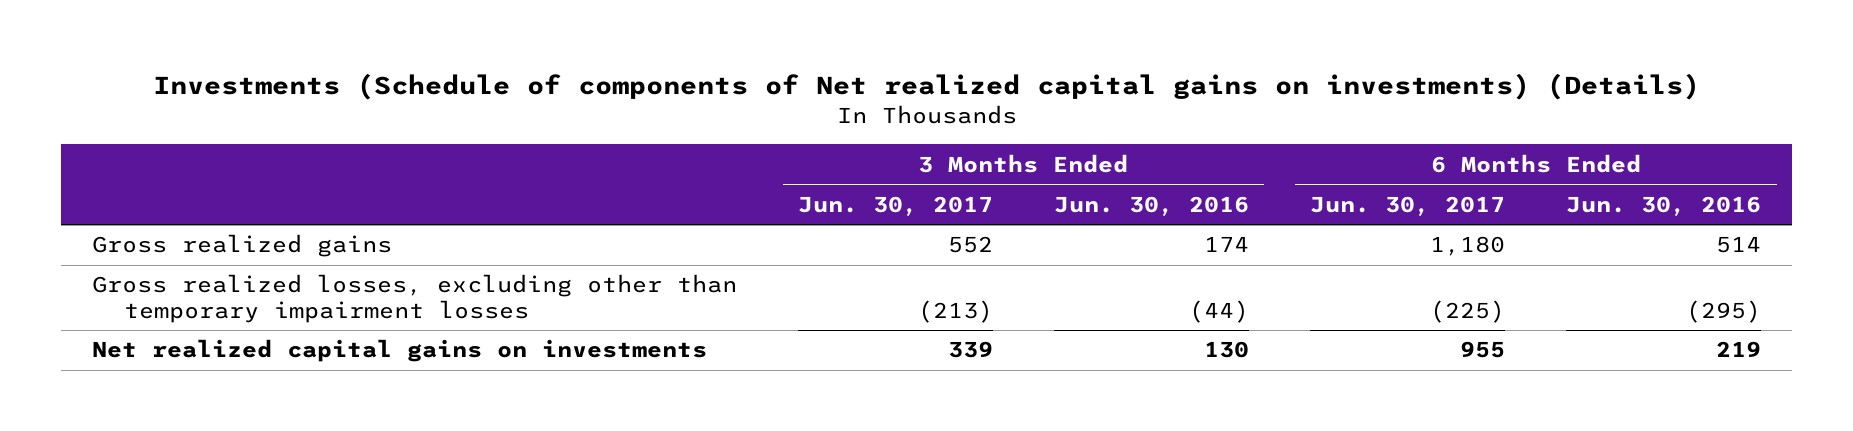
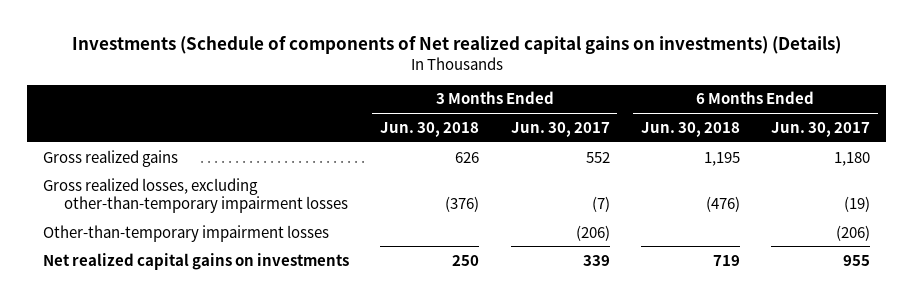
- | 3 Months Ended Jun. 30, 2017 | 3 Months Ended Jun. 30, 2016 | 6 Months Ended Jun. 30, 2017 | 6 Months Ended Jun. 30, 2016
+ | 3 Months Ended Jun. 30, 2018 | 3 Months Ended Jun. 30, 2017 | 6 Months Ended Jun. 30, 2018 | 6 Months Ended Jun. 30, 2017
- Gross realized losses, excluding other than temporary impairment losses | (213) | (44) | (225) | (295)
+ Gross realized losses, excluding other-than-temporary impairment losses | (376) | (7) | (476) | (19)
+ Other-than-temporary impairment losses | | (206) | | (206)

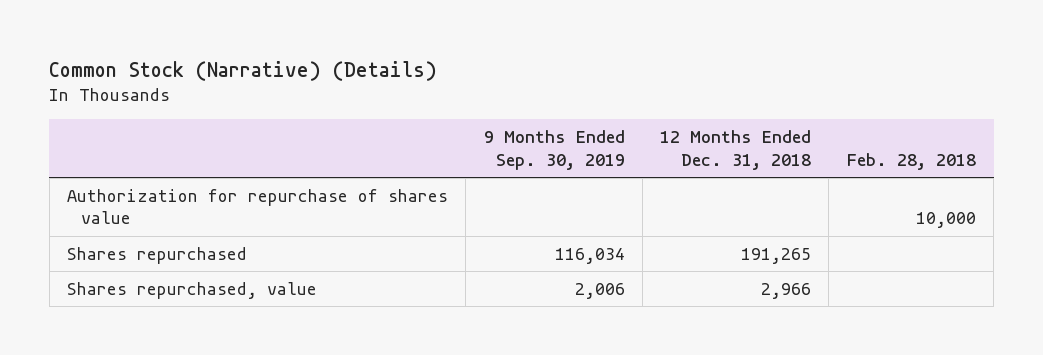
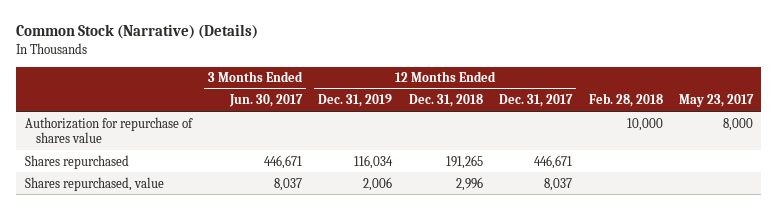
- | 9 Months Ended Sep. 30, 2019 | 12 Months Ended Dec. 31, 2018 | Feb. 28, 2018
+ | 3 Months Ended Jun. 30, 2017 | 12 Months Ended Dec. 31, 2019 | 12 Months Ended Dec. 31, 2018 | 12 Months Ended Dec. 31, 2017 | Feb. 28, 2018 | May 23, 2017
- Shares repurchased, value | 2,006 | 2,966 |
+ Shares repurchased, value | 8,037 | 2,006 | 2,996 | 8,037 | |

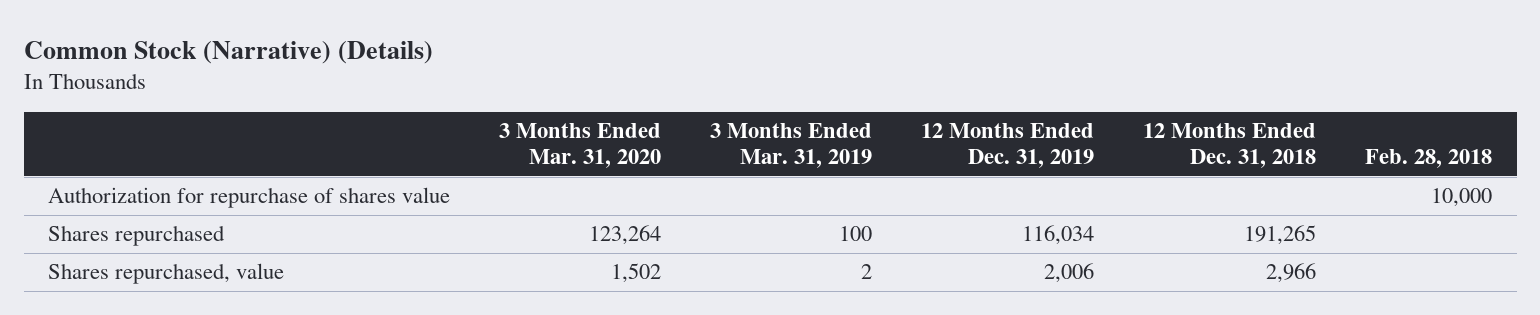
- | 3 Months Ended Jun. 30, 2017 | 12 Months Ended Dec. 31, 2019 | 12 Months Ended Dec. 31, 2018 | 12 Months Ended Dec. 31, 2017 | Feb. 28, 2018 | May 23, 2017
+ | 3 Months Ended Mar. 31, 2020 | 3 Months Ended Mar. 31, 2019 | 12 Months Ended Dec. 31, 2019 | 12 Months Ended Dec. 31, 2018 | Feb. 28, 2018
- Shares repurchased, value | 8,037 | 2,006 | 2,996 | 8,037 | |
+ Shares repurchased, value | 1,502 | 2 | 2,006 | 2,966 |

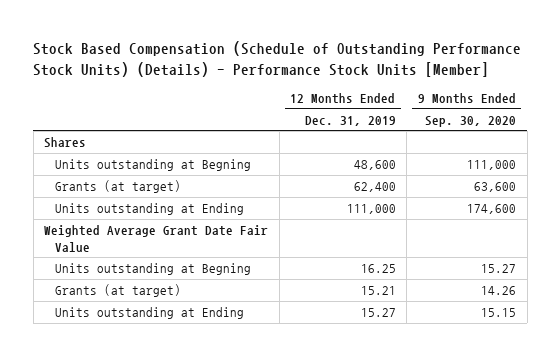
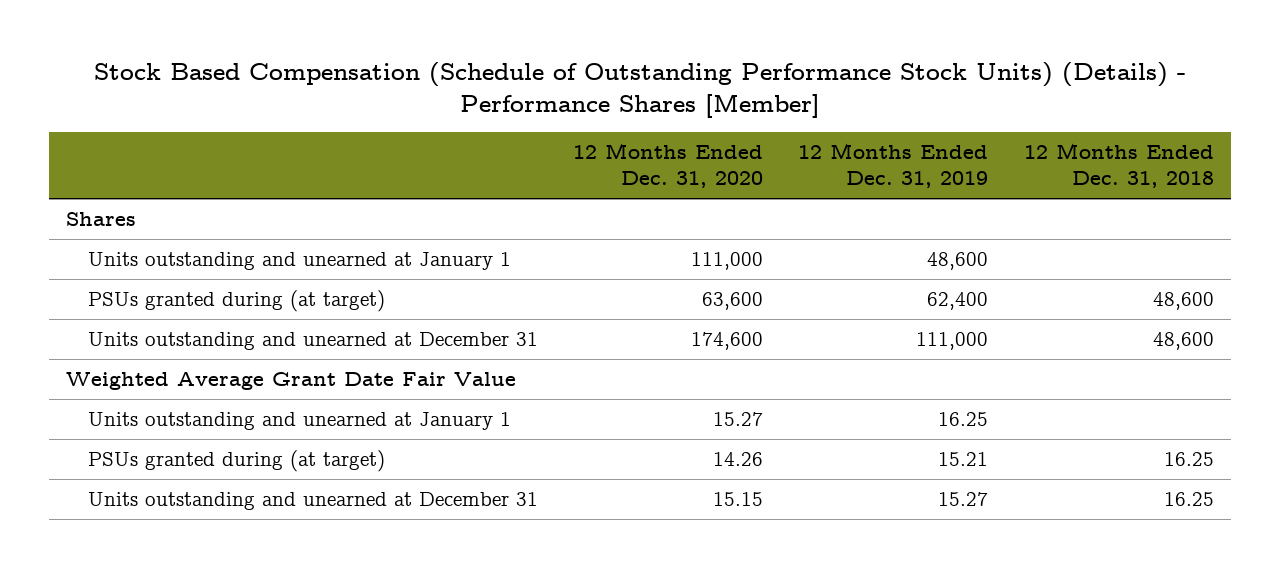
- Stock Based Compensation (Schedule of Outstanding Performance Stock Units) (Details) - Performance Stock Units [Member]
+ Stock Based Compensation (Schedule of Outstanding Performance Stock Units) (Details) - Performance Shares [Member]
- | 12 Months Ended Dec. 31, 2019 | 9 Months Ended Sep. 30, 2020
+ | 12 Months Ended Dec. 31, 2020 | 12 Months Ended Dec. 31, 2019 | 12 Months Ended Dec. 31, 2018
- Units outstanding at Begning | 48,600 | 111,000
- Grants (at target) | 62,400 | 63,600
- Units outstanding at Ending | 111,000 | 174,600
+ Units outstanding and unearned at January 1 | 111,000 | 48,600 |
+ PSUs granted during (at target) | 63,600 | 62,400 | 48,600
+ Units outstanding and unearned at December 31 | 174,600 | 111,000 | 48,600
- Units outstanding at Begning | 16.25 | 15.27
- Grants (at target) | 15.21 | 14.26
- Units outstanding at Ending | 15.27 | 15.15
+ Units outstanding and unearned at January 1 | 15.27 | 16.25 |
+ PSUs granted during (at target) | 14.26 | 15.21 | 16.25
+ Units outstanding and unearned at December 31 | 15.15 | 15.27 | 16.25

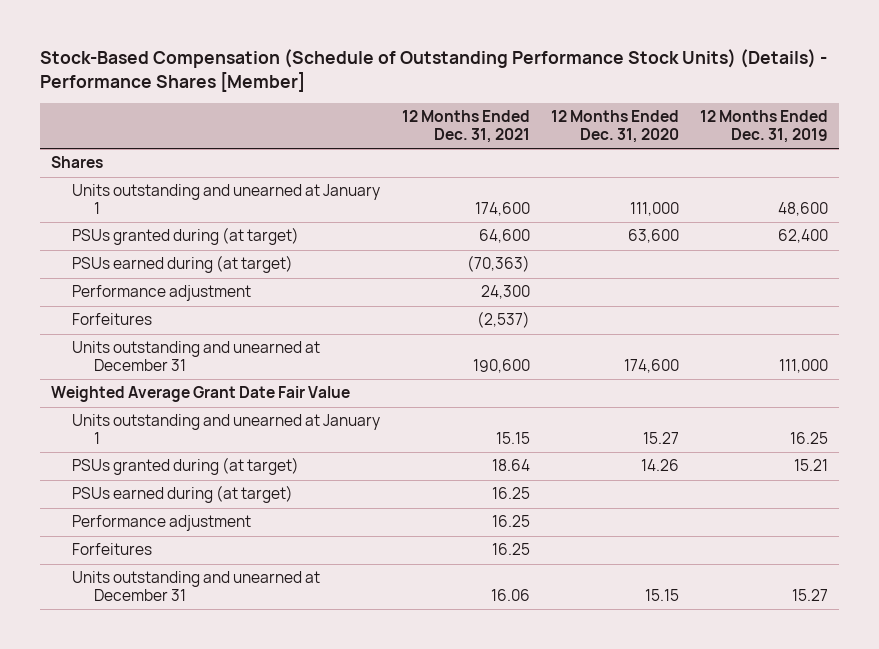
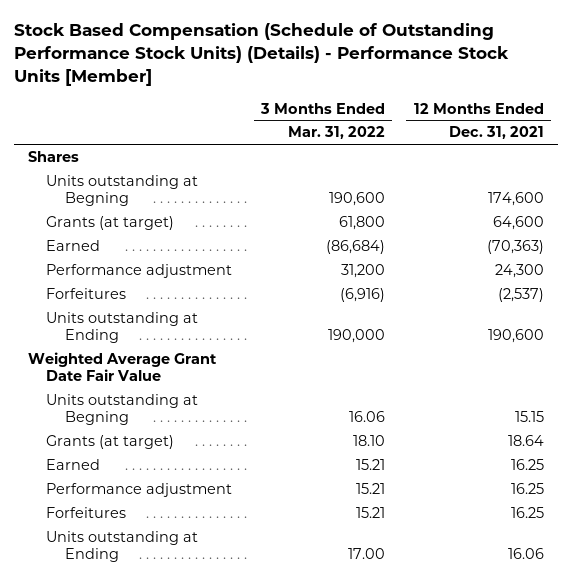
- Stock-Based Compensation (Schedule of Outstanding Performance Stock Units) (Details) - Performance Shares [Member]
+ Stock Based Compensation (Schedule of Outstanding Performance Stock Units) (Details) - Performance Stock Units [Member]
- | 12 Months Ended Dec. 31, 2021 | 12 Months Ended Dec. 31, 2020 | 12 Months Ended Dec. 31, 2019
+ | 3 Months Ended Mar. 31, 2022 | 12 Months Ended Dec. 31, 2021
- Units outstanding and unearned at January 1 | 174,600 | 111,000 | 48,600
- PSUs granted during (at target) | 64,600 | 63,600 | 62,400
- PSUs earned during (at target) | (70,363) | |
+ Units outstanding at Begning | 190,600 | 174,600
+ Grants (at target) | 61,800 | 64,600
+ Earned | (86,684) | (70,363)
- Units outstanding and unearned at December 31 | 190,600 | 174,600 | 111,000
+ Units outstanding at Ending | 190,000 | 190,600
- Units outstanding and unearned at January 1 | 15.15 | 15.27 | 16.25
- PSUs granted during (at target) | 18.64 | 14.26 | 15.21
- PSUs earned during (at target) | 16.25 | |
+ Units outstanding at Begning | 16.06 | 15.15
+ Grants (at target) | 18.10 | 18.64
+ Earned | 15.21 | 16.25
- Units outstanding and unearned at December 31 | 16.06 | 15.15 | 15.27
+ Units outstanding at Ending | 17.00 | 16.06

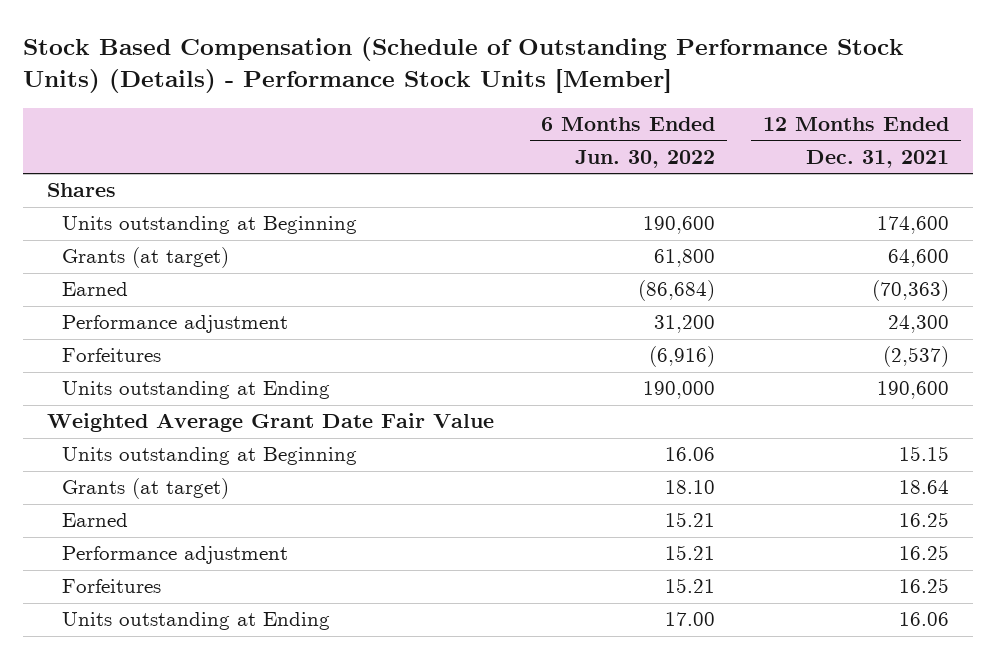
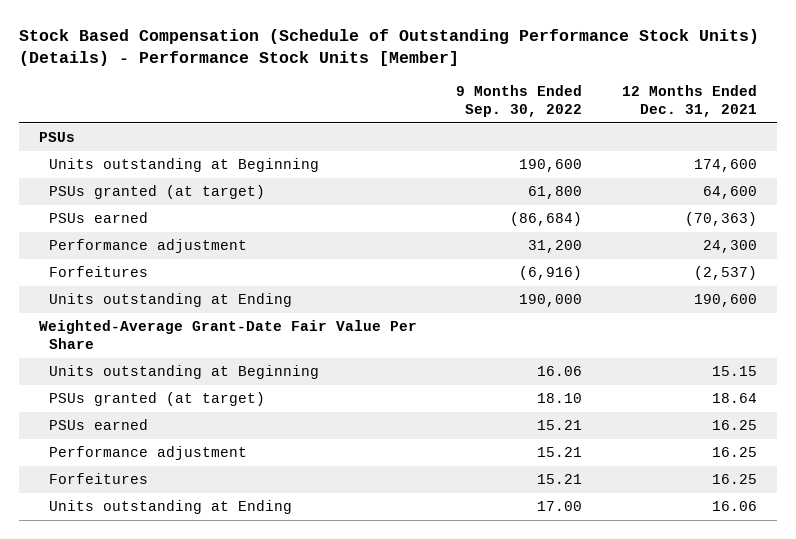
- | 6 Months Ended Jun. 30, 2022 | 12 Months Ended Dec. 31, 2021
+ | 9 Months Ended Sep. 30, 2022 | 12 Months Ended Dec. 31, 2021
- Shares
+ PSUs
- Grants (at target) | 61,800 | 64,600
- Earned | (86,684) | (70,363)
+ PSUs granted (at target) | 61,800 | 64,600
+ PSUs earned | (86,684) | (70,363)
- Weighted Average Grant Date Fair Value
+ Weighted-Average Grant-Date Fair Value Per Share
- Grants (at target) | 18.10 | 18.64
- Earned | 15.21 | 16.25
+ PSUs granted (at target) | 18.10 | 18.64
+ PSUs earned | 15.21 | 16.25

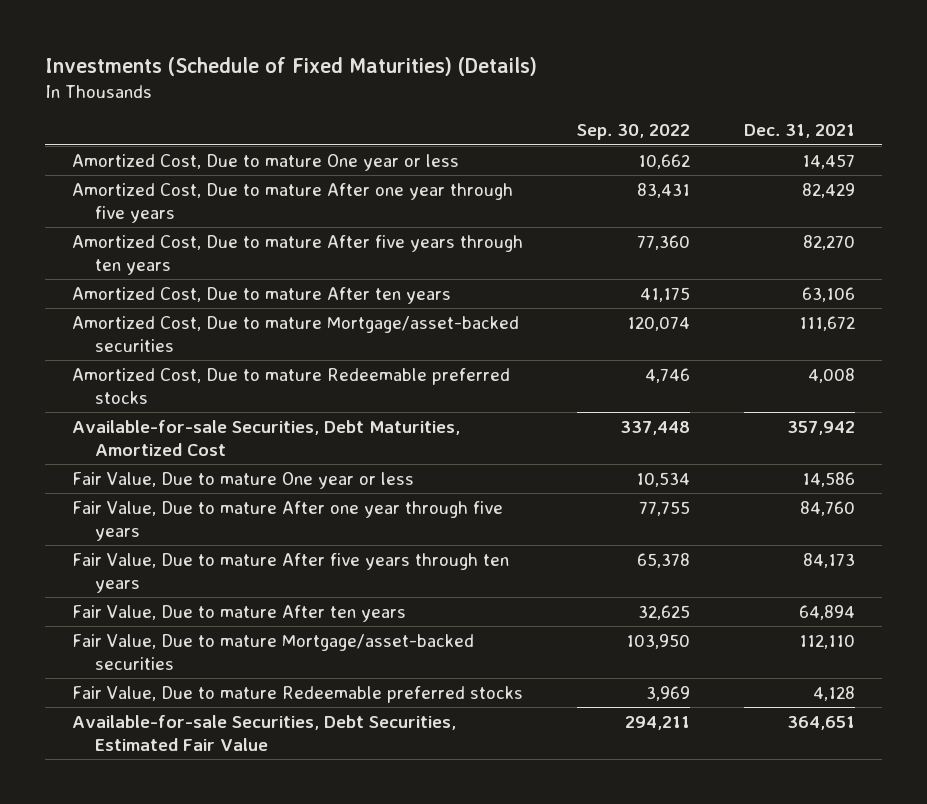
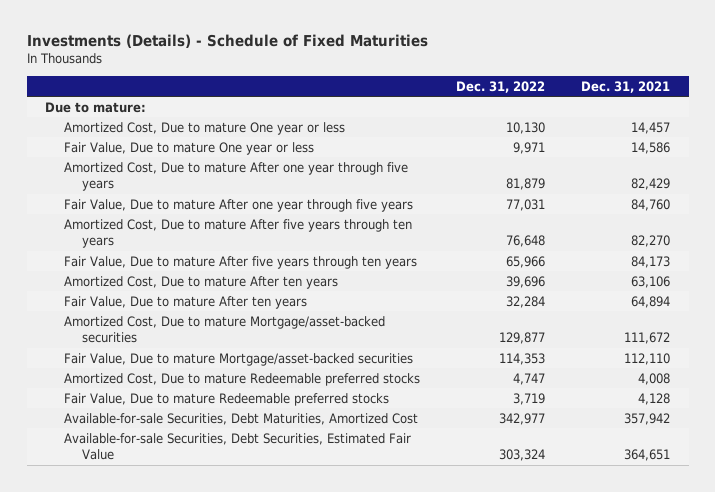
- Investments (Schedule of Fixed Maturities) (Details)
+ Investments (Details) - Schedule of Fixed Maturities
- | Sep. 30, 2022 | Dec. 31, 2021
+ | Dec. 31, 2022 | Dec. 31, 2021
+ Due to mature:
moved down: Amortized Cost, Due to mature After one year through five years | 81,879 | 82,429
moved down: Amortized Cost, Due to mature After five years through ten years | 76,648 | 82,270
moved down: Amortized Cost, Due to mature After ten years | 39,696 | 63,106
moved down: Amortized Cost, Due to mature Mortgage/asset-backed securities | 129,877 | 111,672
moved down: Amortized Cost, Due to mature Redeemable preferred stocks | 4,747 | 4,008
moved down: Available-for-sale Securities, Debt Maturities, Amortized Cost | 342,977 | 357,942

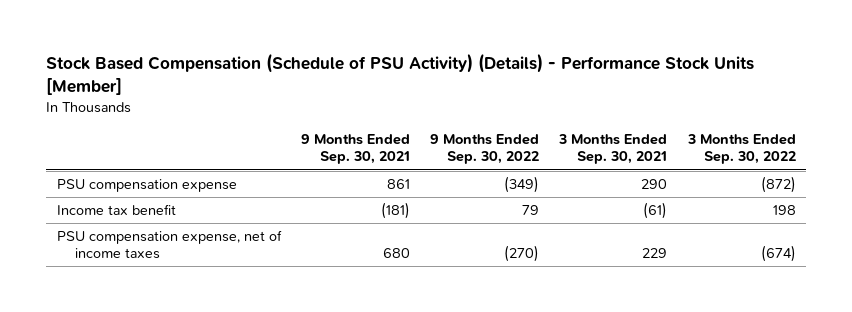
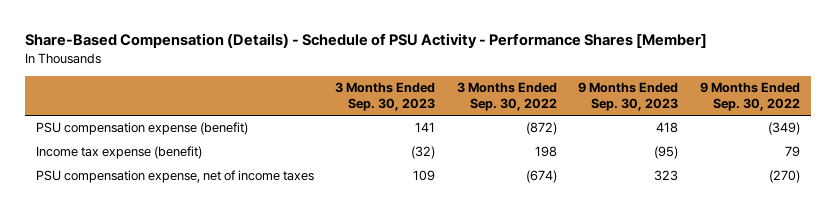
- Stock Based Compensation (Schedule of PSU Activity) (Details) - Performance Stock Units [Member]
+ Share-Based Compensation (Details) - Schedule of PSU Activity - Performance Shares [Member]
- | 9 Months Ended Sep. 30, 2021 | 9 Months Ended Sep. 30, 2022 | 3 Months Ended Sep. 30, 2021 | 3 Months Ended Sep. 30, 2022
+ | 3 Months Ended Sep. 30, 2023 | 3 Months Ended Sep. 30, 2022 | 9 Months Ended Sep. 30, 2023 | 9 Months Ended Sep. 30, 2022
- PSU compensation expense | 861 | (349) | 290 | (872)
- Income tax benefit | (181) | 79 | (61) | 198
+ PSU compensation expense (benefit) | 141 | (872) | 418 | (349)
+ Income tax expense (benefit) | (32) | 198 | (95) | 79

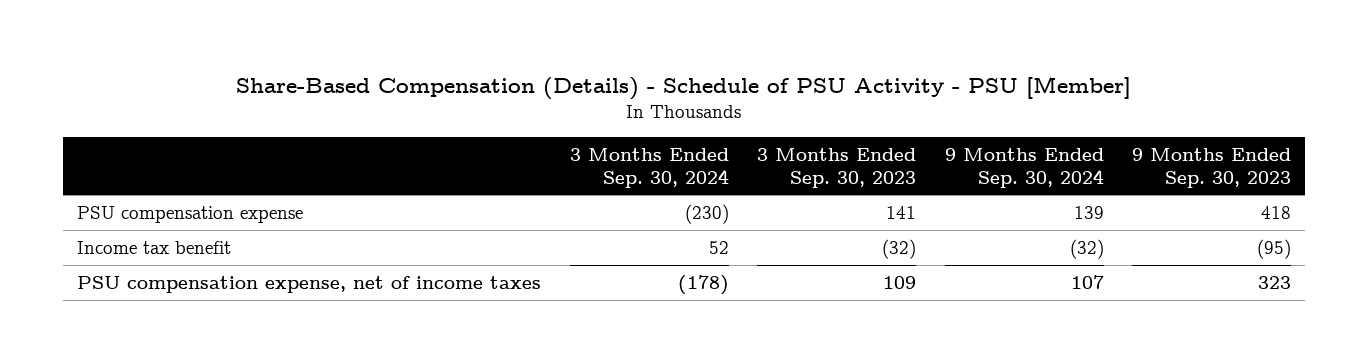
- Share-Based Compensation (Details) - Schedule of PSU Activity - Performance Shares [Member]
+ Share-Based Compensation (Details) - Schedule of PSU Activity - PSU [Member]
- | 3 Months Ended Sep. 30, 2023 | 3 Months Ended Sep. 30, 2022 | 9 Months Ended Sep. 30, 2023 | 9 Months Ended Sep. 30, 2022
+ | 3 Months Ended Sep. 30, 2024 | 3 Months Ended Sep. 30, 2023 | 9 Months Ended Sep. 30, 2024 | 9 Months Ended Sep. 30, 2023
- PSU compensation expense (benefit) | 141 | (872) | 418 | (349)
- Income tax expense (benefit) | (32) | 198 | (95) | 79
+ PSU compensation expense | (230) | 141 | 139 | 418
+ Income tax benefit | 52 | (32) | (32) | (95)

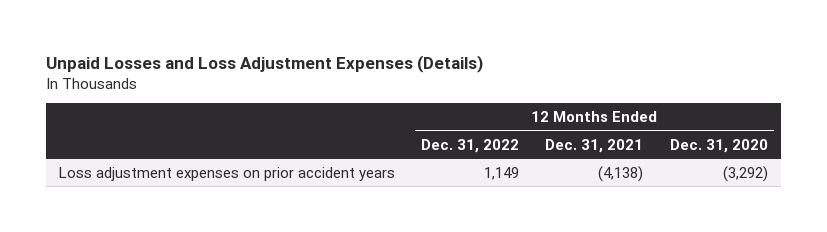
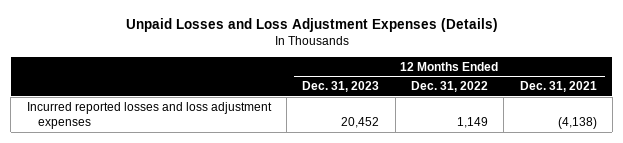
- | 12 Months Ended Dec. 31, 2022 | 12 Months Ended Dec. 31, 2021 | 12 Months Ended Dec. 31, 2020
+ | 12 Months Ended Dec. 31, 2023 | 12 Months Ended Dec. 31, 2022 | 12 Months Ended Dec. 31, 2021
- Loss adjustment expenses on prior accident years | 1,149 | (4,138) | (3,292)
+ Incurred reported losses and loss adjustment expenses | 20,452 | 1,149 | (4,138)

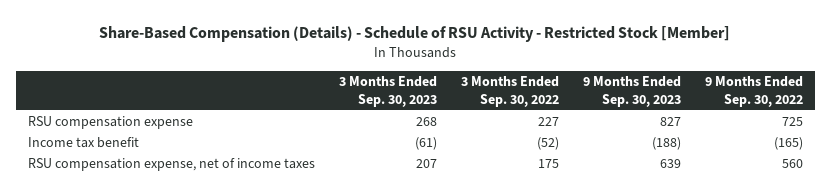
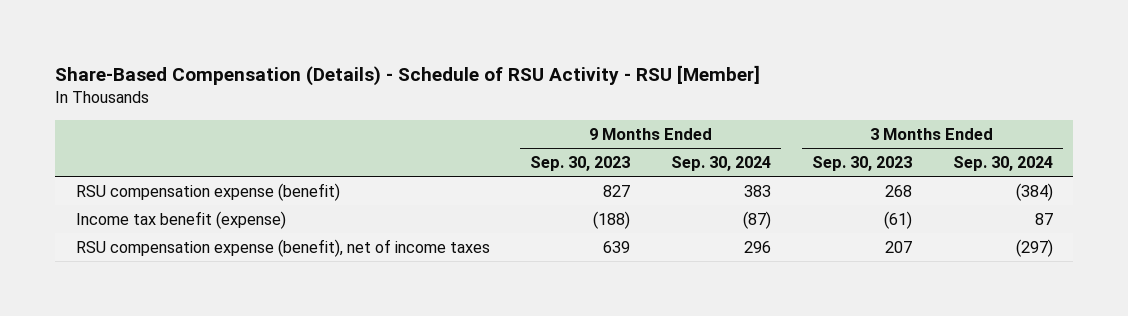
- Share-Based Compensation (Details) - Schedule of RSU Activity - Restricted Stock [Member]
+ Share-Based Compensation (Details) - Schedule of RSU Activity - RSU [Member]
- | 3 Months Ended Sep. 30, 2023 | 3 Months Ended Sep. 30, 2022 | 9 Months Ended Sep. 30, 2023 | 9 Months Ended Sep. 30, 2022
+ | 9 Months Ended Sep. 30, 2023 | 9 Months Ended Sep. 30, 2024 | 3 Months Ended Sep. 30, 2023 | 3 Months Ended Sep. 30, 2024
- RSU compensation expense | 268 | 227 | 827 | 725
- Income tax benefit | (61) | (52) | (188) | (165)
- RSU compensation expense, net of income taxes | 207 | 175 | 639 | 560
+ RSU compensation expense (benefit) | 827 | 383 | 268 | (384)
+ Income tax benefit (expense) | (188) | (87) | (61) | 87
+ RSU compensation expense (benefit), net of income taxes | 639 | 296 | 207 | (297)

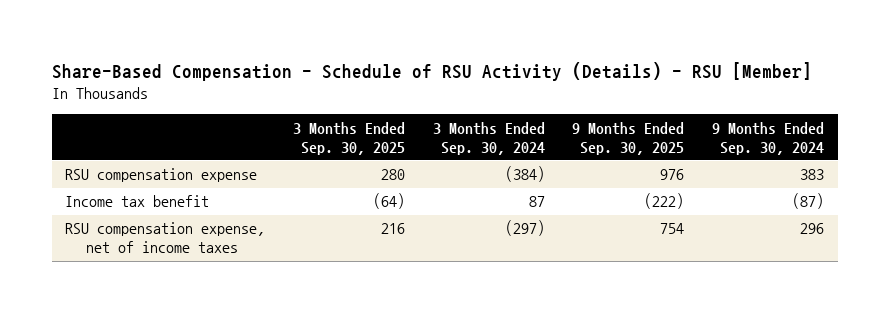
- Share-Based Compensation (Details) - Schedule of RSU Activity - RSU [Member]
+ Share-Based Compensation - Schedule of RSU Activity (Details) - RSU [Member]
- | 9 Months Ended Sep. 30, 2023 | 9 Months Ended Sep. 30, 2024 | 3 Months Ended Sep. 30, 2023 | 3 Months Ended Sep. 30, 2024
+ | 3 Months Ended Sep. 30, 2025 | 3 Months Ended Sep. 30, 2024 | 9 Months Ended Sep. 30, 2025 | 9 Months Ended Sep. 30, 2024
- RSU compensation expense (benefit) | 827 | 383 | 268 | (384)
- Income tax benefit (expense) | (188) | (87) | (61) | 87
- RSU compensation expense (benefit), net of income taxes | 639 | 296 | 207 | (297)
+ RSU compensation expense | 280 | (384) | 976 | 383
+ Income tax benefit | (64) | 87 | (222) | (87)
+ RSU compensation expense, net of income taxes | 216 | (297) | 754 | 296

